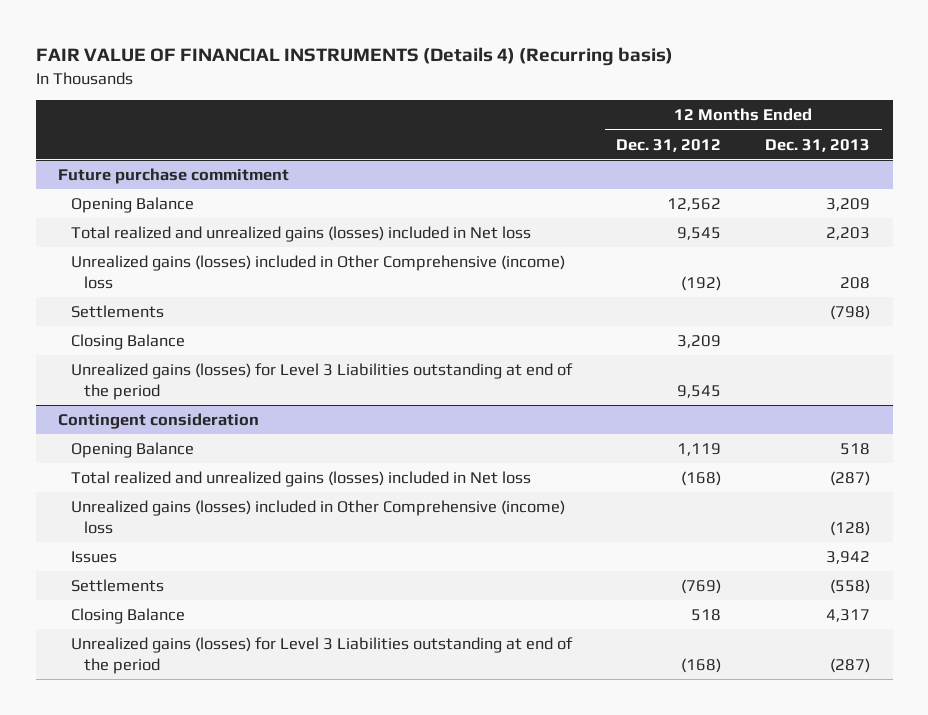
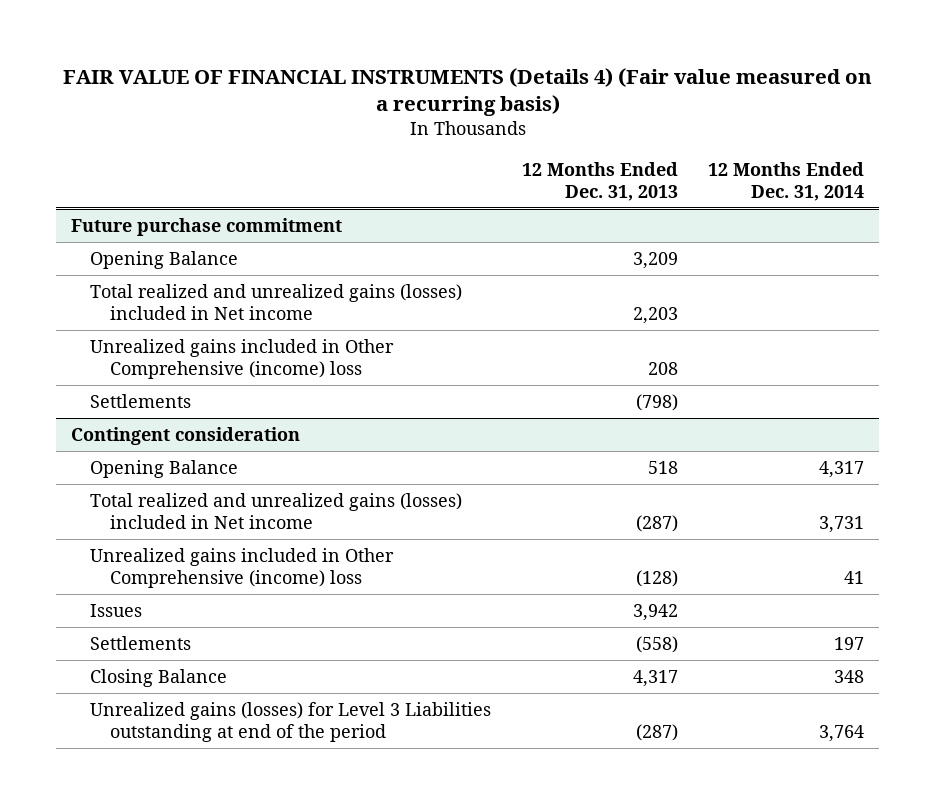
- FAIR VALUE OF FINANCIAL INSTRUMENTS (Details 4) (Recurring basis)
+ FAIR VALUE OF FINANCIAL INSTRUMENTS (Details 4) (Fair value measured on a recurring basis)
- | 12 Months Ended Dec. 31, 2012 | 12 Months Ended Dec. 31, 2013
+ | 12 Months Ended Dec. 31, 2013 | 12 Months Ended Dec. 31, 2014
@ Future purchase commitment
- Total realized and unrealized gains (losses) included in Net loss | 9,545 | 2,203
- Unrealized gains (losses) included in Other Comprehensive (income) loss | (192) | 208
+ Total realized and unrealized gains (losses) included in Net income | 2,203 |
+ Unrealized gains included in Other Comprehensive (income) loss | 208 |
- Closing Balance | 3,209 |
- Unrealized gains (losses) for Level 3 Liabilities outstanding at end of the period | 9,545 |
@ Contingent consideration
- Total realized and unrealized gains (losses) included in Net loss | (168) | (287)
- Unrealized gains (losses) included in Other Comprehensive (income) loss | | (128)
+ Total realized and unrealized gains (losses) included in Net income | (287) | 3,731
+ Unrealized gains included in Other Comprehensive (income) loss | (128) | 41

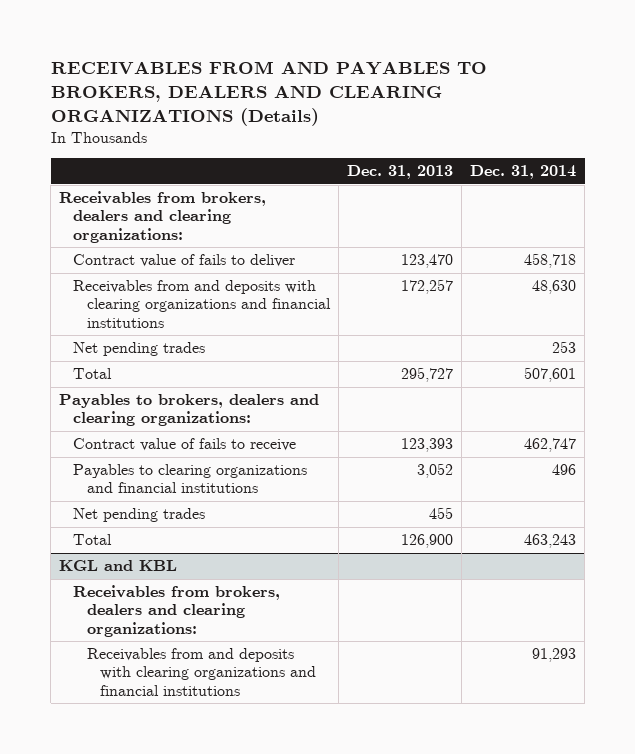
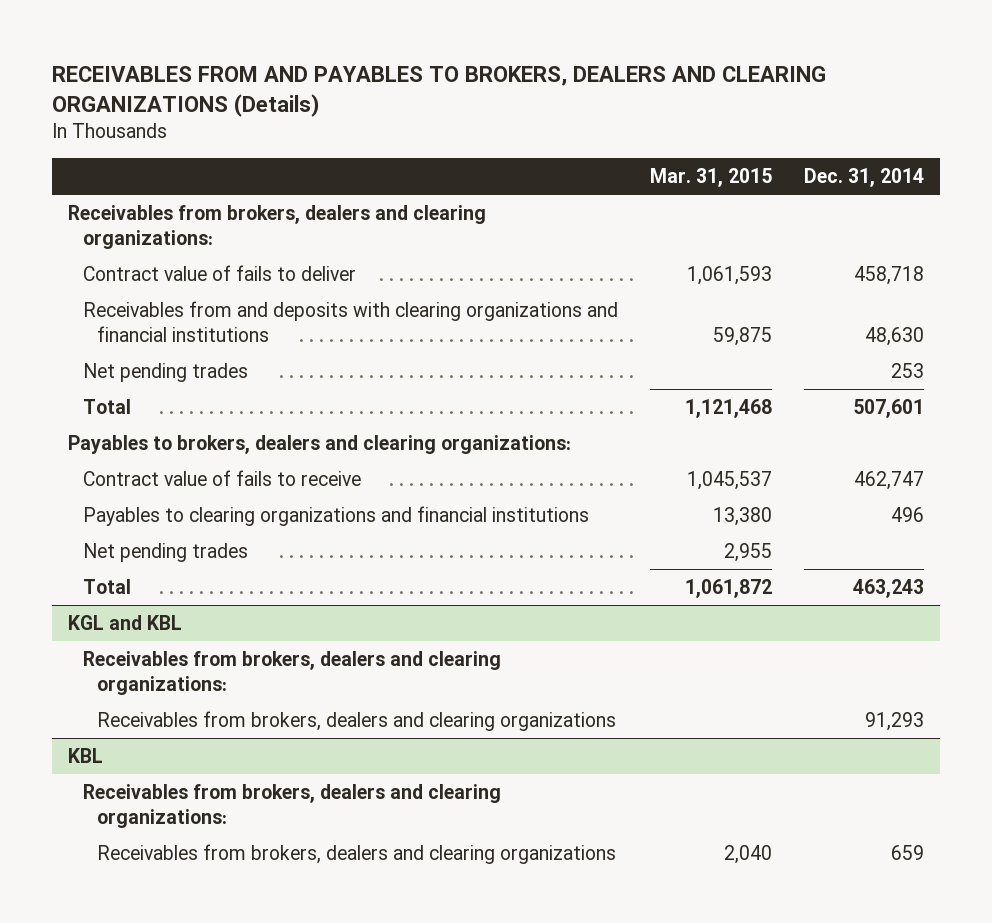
- | Dec. 31, 2013 | Dec. 31, 2014
+ | Mar. 31, 2015 | Dec. 31, 2014
@ KGL and KBL
- Receivables from and deposits with clearing organizations and financial institutions | | 91,293
+ Receivables from brokers, dealers and clearing organizations | | 91,293
+ KBL
+ Receivables from brokers, dealers and clearing organizations:
+ Receivables from brokers, dealers and clearing organizations | 2,040 | 659

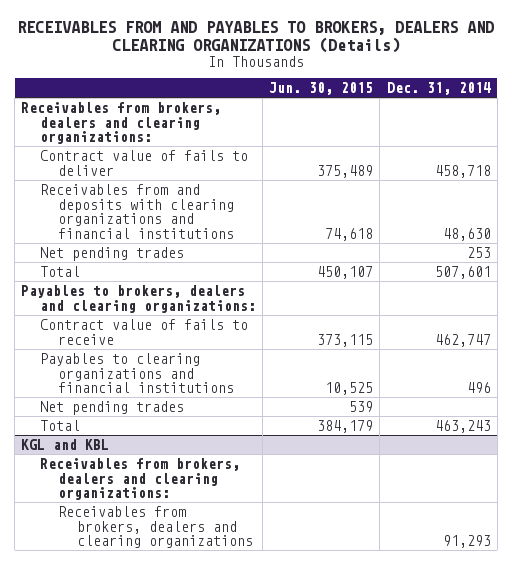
- | Mar. 31, 2015 | Dec. 31, 2014
+ | Jun. 30, 2015 | Dec. 31, 2014
- KBL
- Receivables from brokers, dealers and clearing organizations:
- Receivables from brokers, dealers and clearing organizations | 2,040 | 659

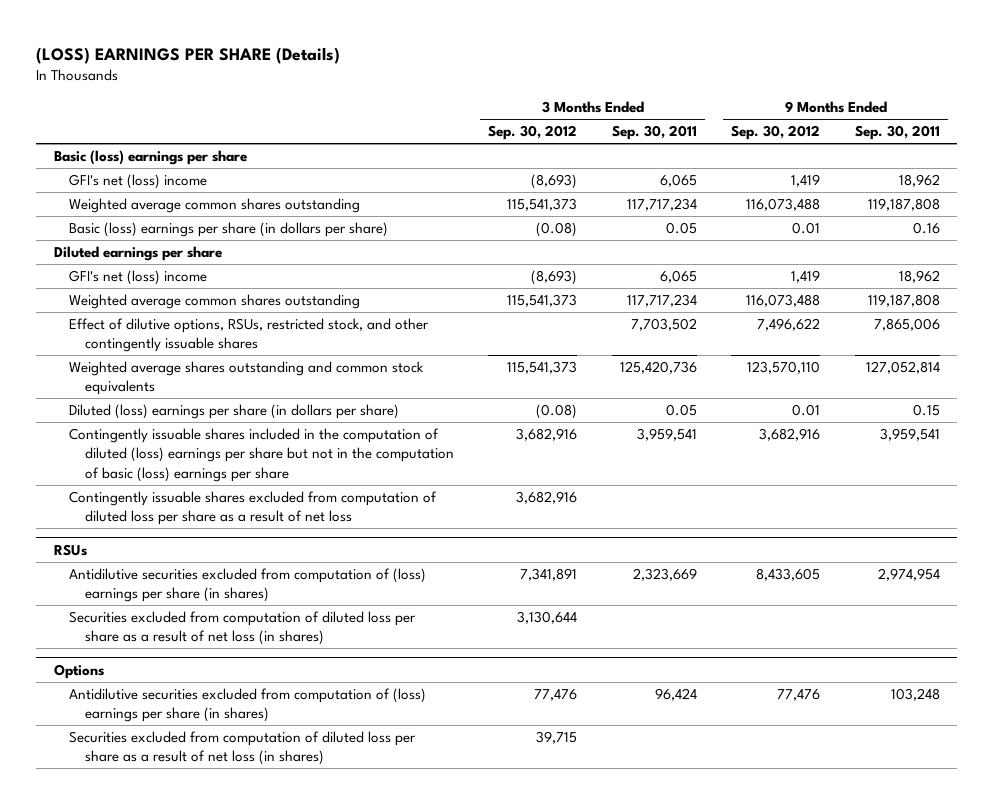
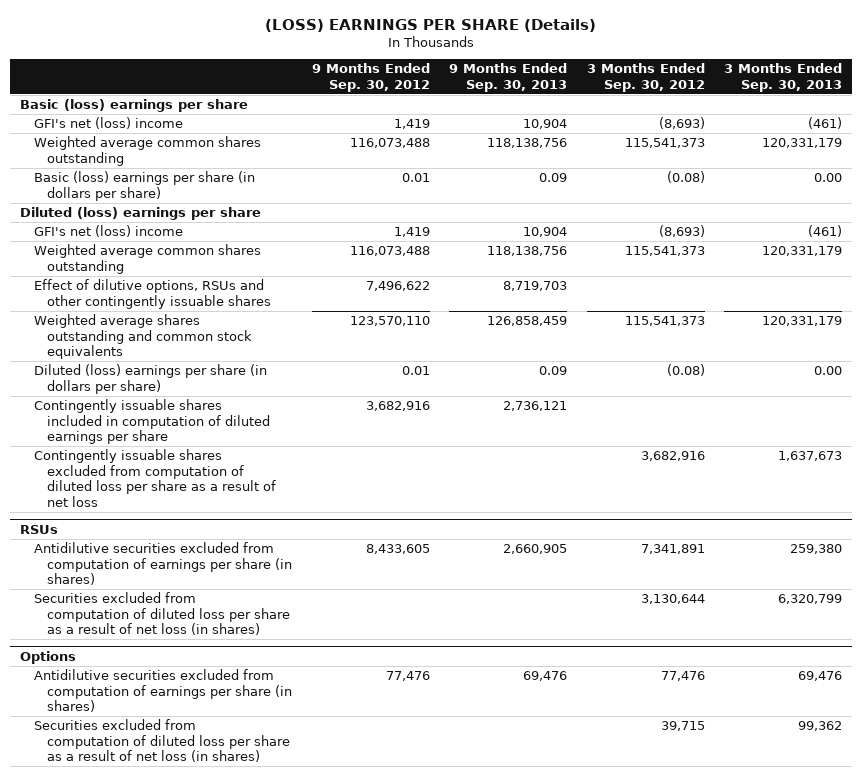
- | 3 Months Ended Sep. 30, 2012 | 3 Months Ended Sep. 30, 2011 | 9 Months Ended Sep. 30, 2012 | 9 Months Ended Sep. 30, 2011
+ | 9 Months Ended Sep. 30, 2012 | 9 Months Ended Sep. 30, 2013 | 3 Months Ended Sep. 30, 2012 | 3 Months Ended Sep. 30, 2013
- Diluted earnings per share
+ Diluted (loss) earnings per share
- Effect of dilutive options, RSUs, restricted stock, and other contingently issuable shares | | 7,703,502 | 7,496,622 | 7,865,006
+ Effect of dilutive options, RSUs and other contingently issuable shares | 7,496,622 | 8,719,703 | |
- Contingently issuable shares included in the computation of diluted (loss) earnings per share but not in the computation of basic (loss) earnings per share | 3,682,916 | 3,959,541 | 3,682,916 | 3,959,541
+ Contingently issuable shares included in computation of diluted earnings per share | 3,682,916 | 2,736,121 | |
@ RSUs
- Antidilutive securities excluded from computation of (loss) earnings per share (in shares) | 7,341,891 | 2,323,669 | 8,433,605 | 2,974,954
+ Antidilutive securities excluded from computation of earnings per share (in shares) | 8,433,605 | 2,660,905 | 7,341,891 | 259,380
@ Options
- Antidilutive securities excluded from computation of (loss) earnings per share (in shares) | 77,476 | 96,424 | 77,476 | 103,248
+ Antidilutive securities excluded from computation of earnings per share (in shares) | 77,476 | 69,476 | 77,476 | 69,476

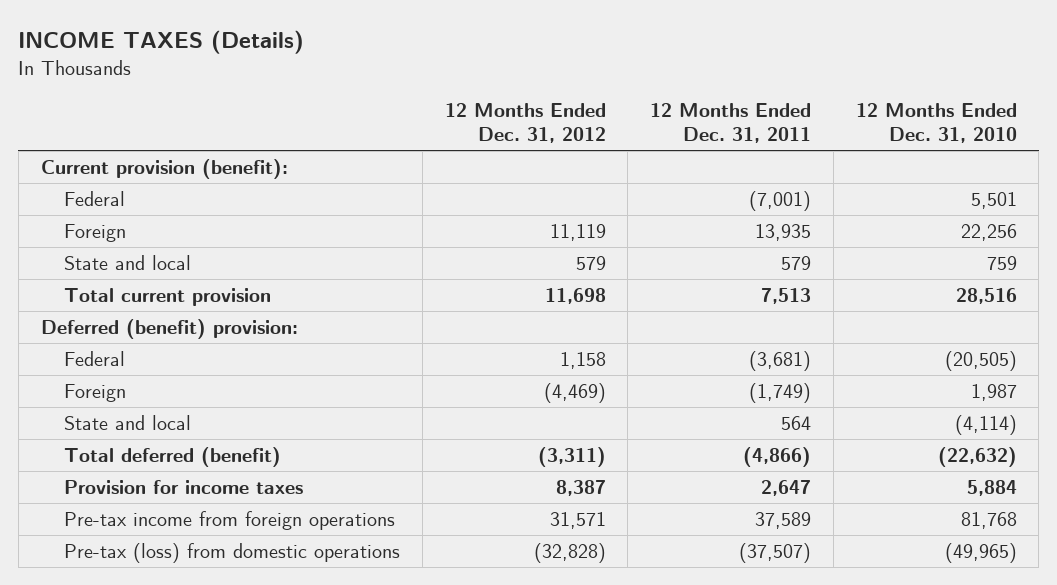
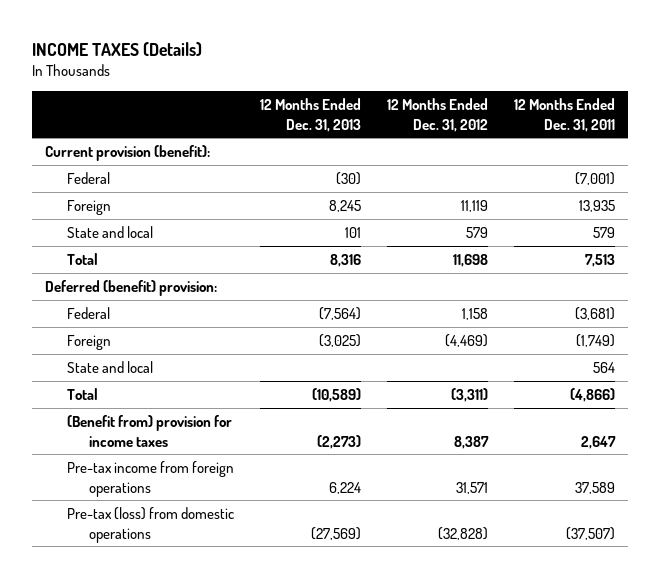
- | 12 Months Ended Dec. 31, 2012 | 12 Months Ended Dec. 31, 2011 | 12 Months Ended Dec. 31, 2010
+ | 12 Months Ended Dec. 31, 2013 | 12 Months Ended Dec. 31, 2012 | 12 Months Ended Dec. 31, 2011
- Total current provision | 11,698 | 7,513 | 28,516
+ Total | 8,316 | 11,698 | 7,513
- Total deferred (benefit) | (3,311) | (4,866) | (22,632)
- Provision for income taxes | 8,387 | 2,647 | 5,884
+ Total | (10,589) | (3,311) | (4,866)
+ (Benefit from) provision for income taxes | (2,273) | 8,387 | 2,647

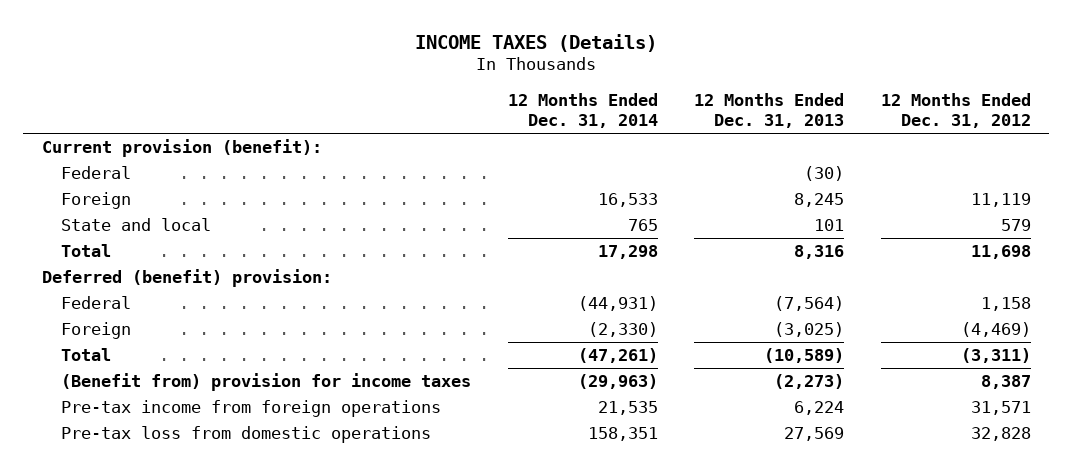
- | 12 Months Ended Dec. 31, 2013 | 12 Months Ended Dec. 31, 2012 | 12 Months Ended Dec. 31, 2011
+ | 12 Months Ended Dec. 31, 2014 | 12 Months Ended Dec. 31, 2013 | 12 Months Ended Dec. 31, 2012
- State and local | | | 564
- Pre-tax (loss) from domestic operations | (27,569) | (32,828) | (37,507)
+ Pre-tax loss from domestic operations | 158,351 | 27,569 | 32,828

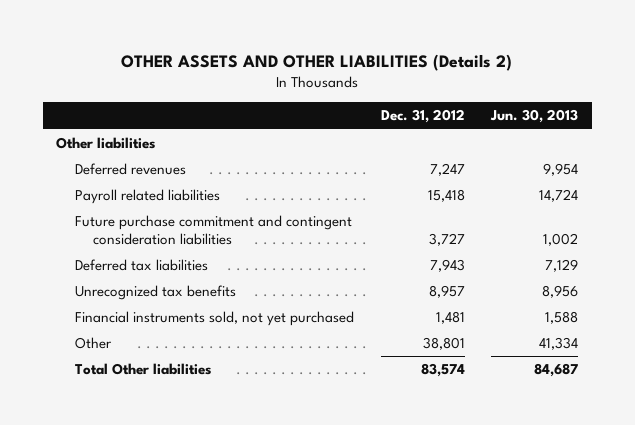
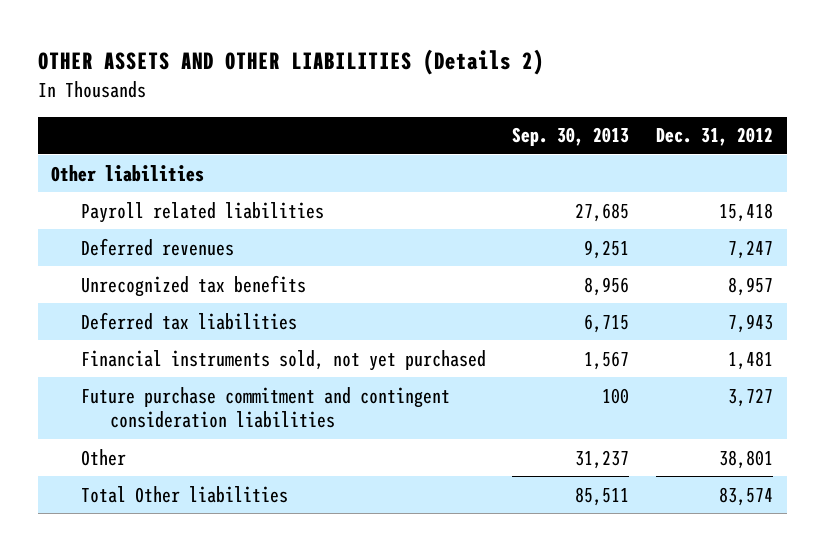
- | Dec. 31, 2012 | Jun. 30, 2013
+ | Sep. 30, 2013 | Dec. 31, 2012
moved down: Deferred revenues | 9,251 | 7,247
moved down: Deferred tax liabilities | 6,715 | 7,943
moved down: Future purchase commitment and contingent consideration liabilities | 100 | 3,727

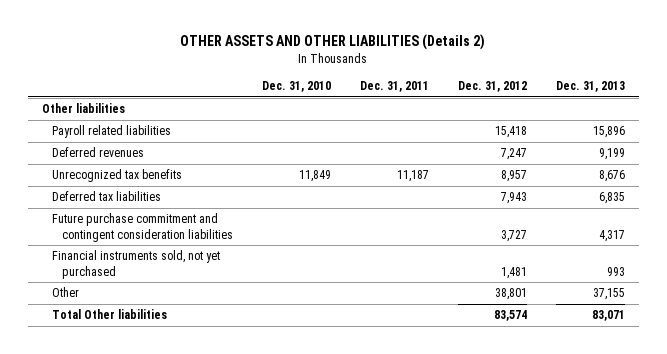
- | Sep. 30, 2013 | Dec. 31, 2012
+ | Dec. 31, 2010 | Dec. 31, 2011 | Dec. 31, 2012 | Dec. 31, 2013
moved down: Financial instruments sold, not yet purchased | | | 1,481 | 993

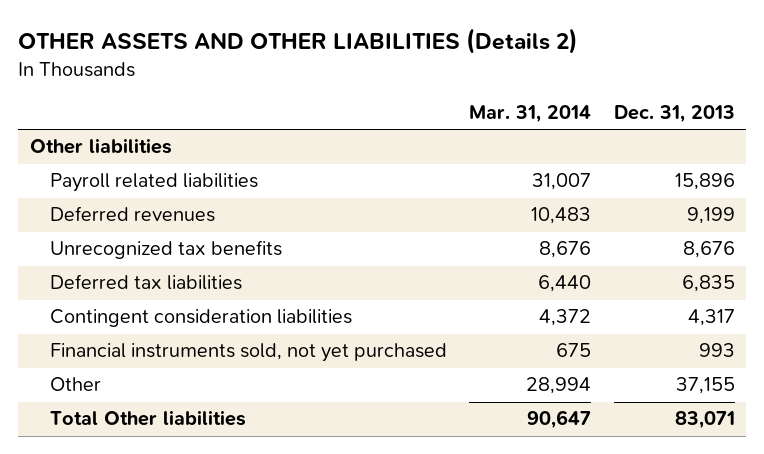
- | Dec. 31, 2010 | Dec. 31, 2011 | Dec. 31, 2012 | Dec. 31, 2013
+ | Mar. 31, 2014 | Dec. 31, 2013
- Future purchase commitment and contingent consideration liabilities | | | 3,727 | 4,317
+ Contingent consideration liabilities | 4,372 | 4,317

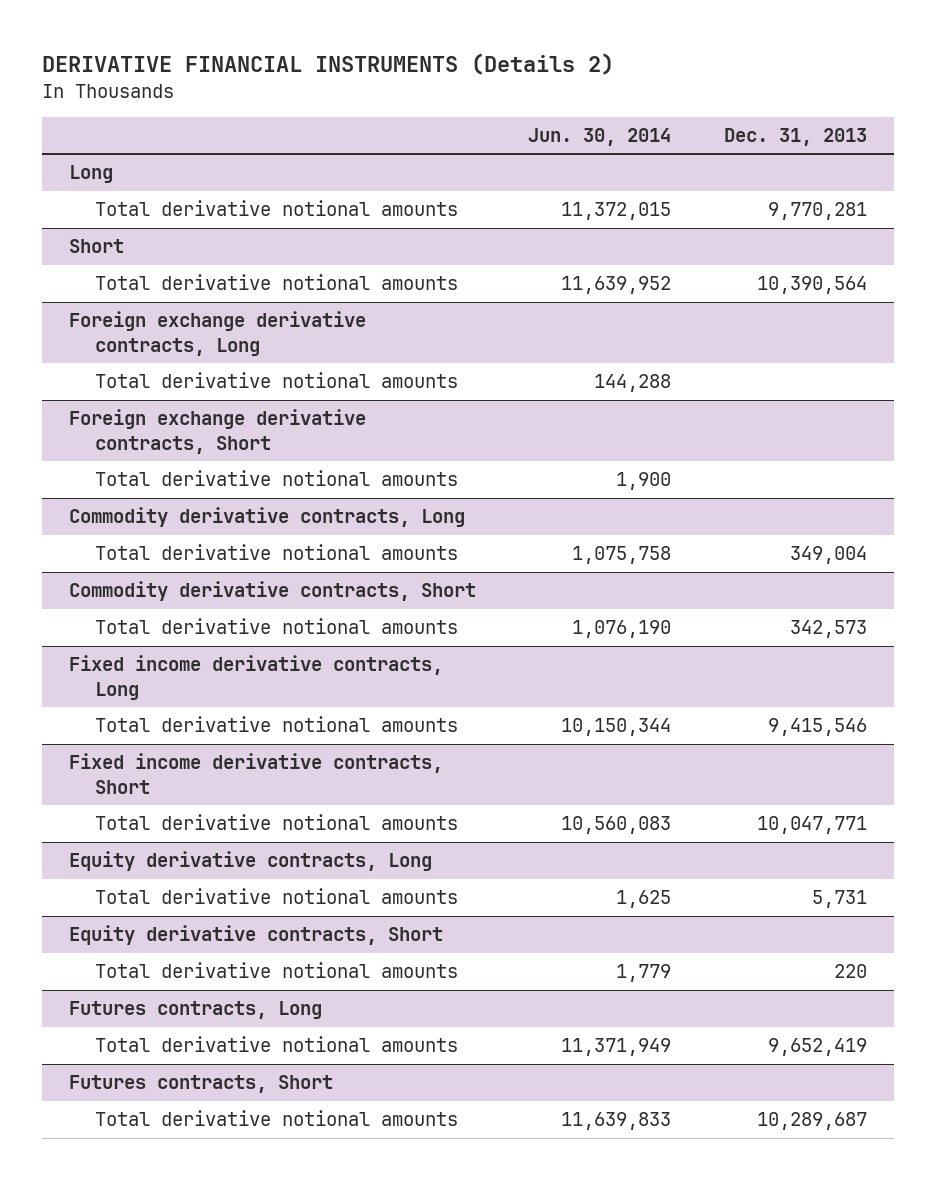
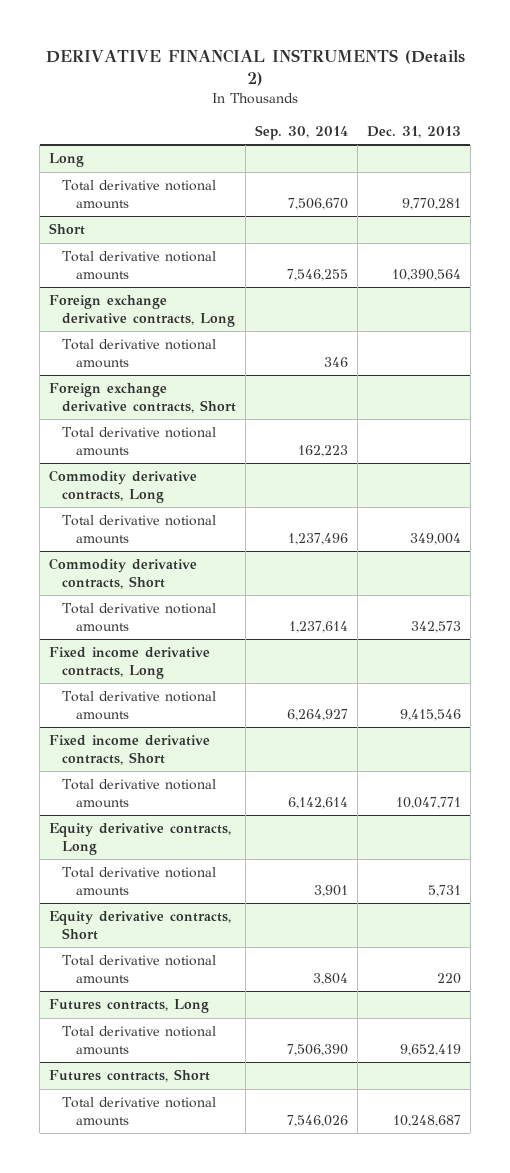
- | Jun. 30, 2014 | Dec. 31, 2013
+ | Sep. 30, 2014 | Dec. 31, 2013
@ Futures contracts, Short
- Total derivative notional amounts | 11,639,833 | 10,289,687
+ Total derivative notional amounts | 7,546,026 | 10,248,687

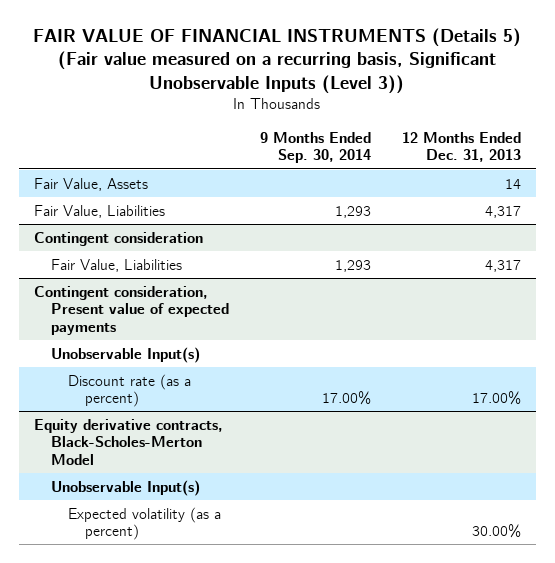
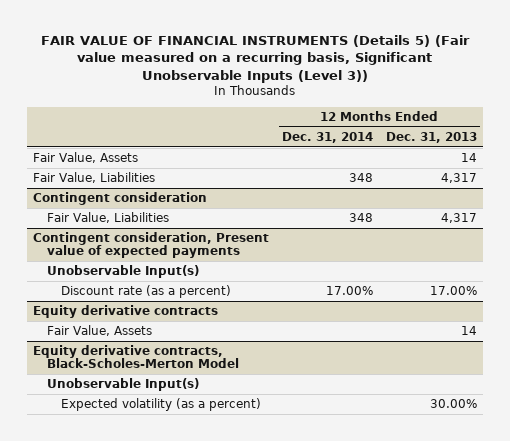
- | 9 Months Ended Sep. 30, 2014 | 12 Months Ended Dec. 31, 2013
+ | 12 Months Ended Dec. 31, 2014 | 12 Months Ended Dec. 31, 2013
+ Equity derivative contracts
+ Fair Value, Assets | | 14

